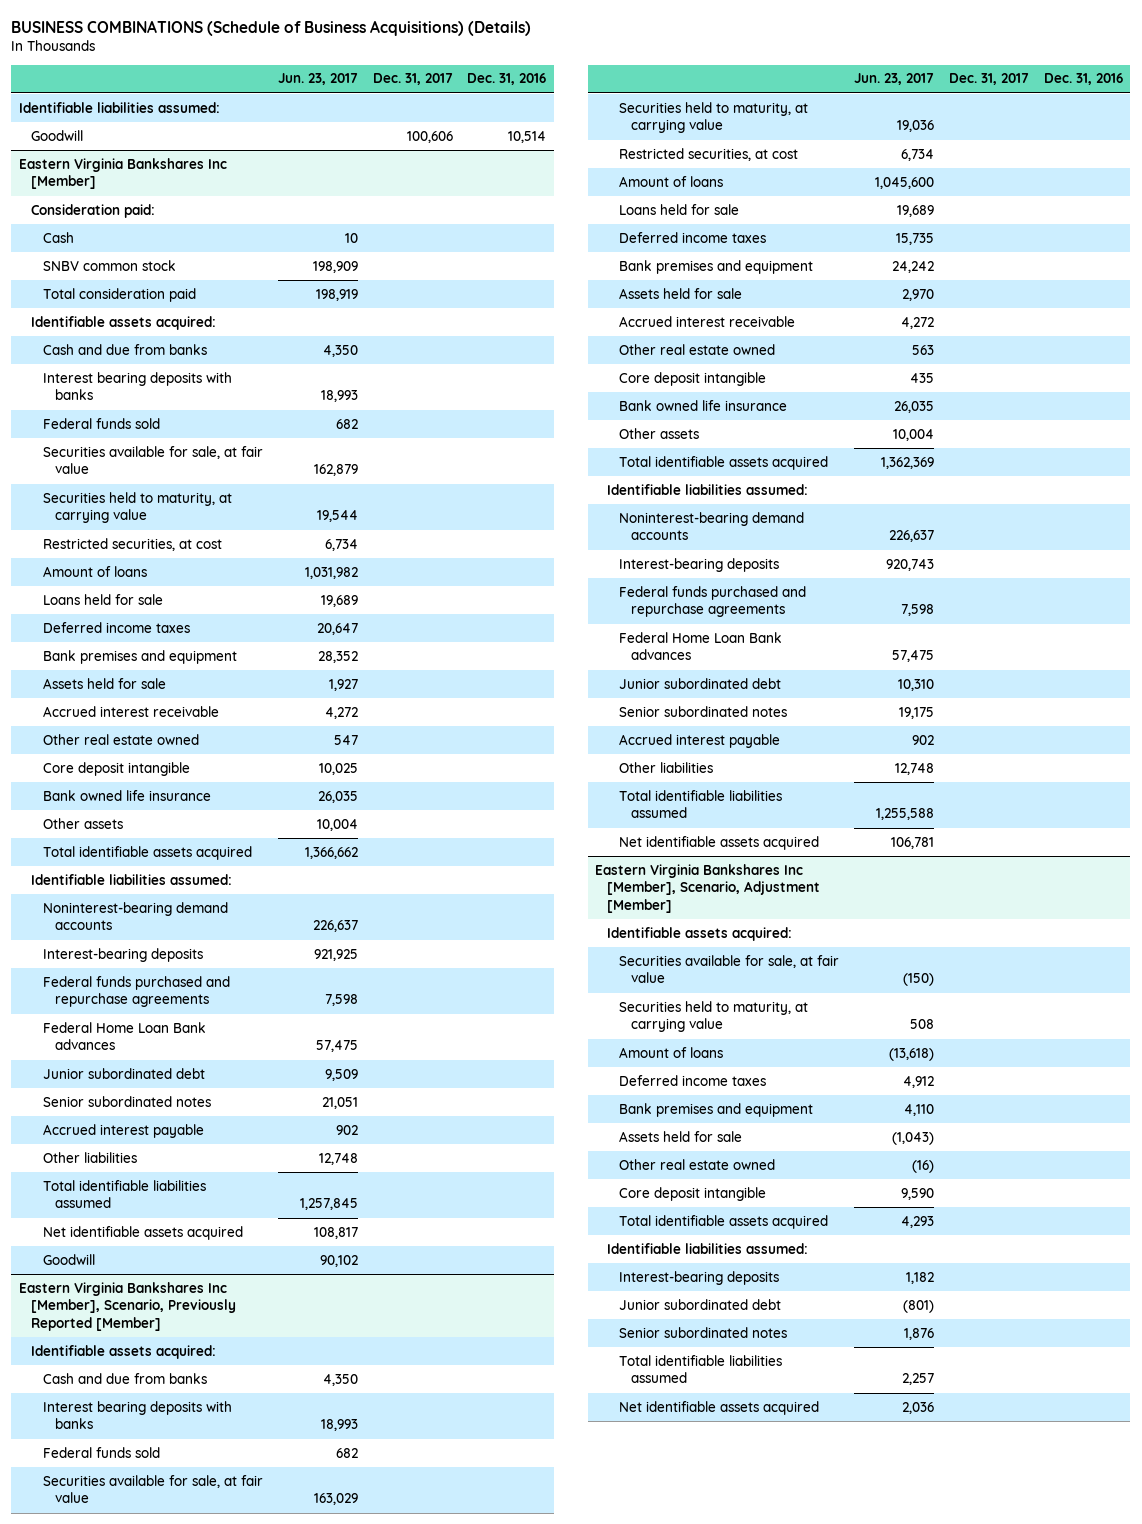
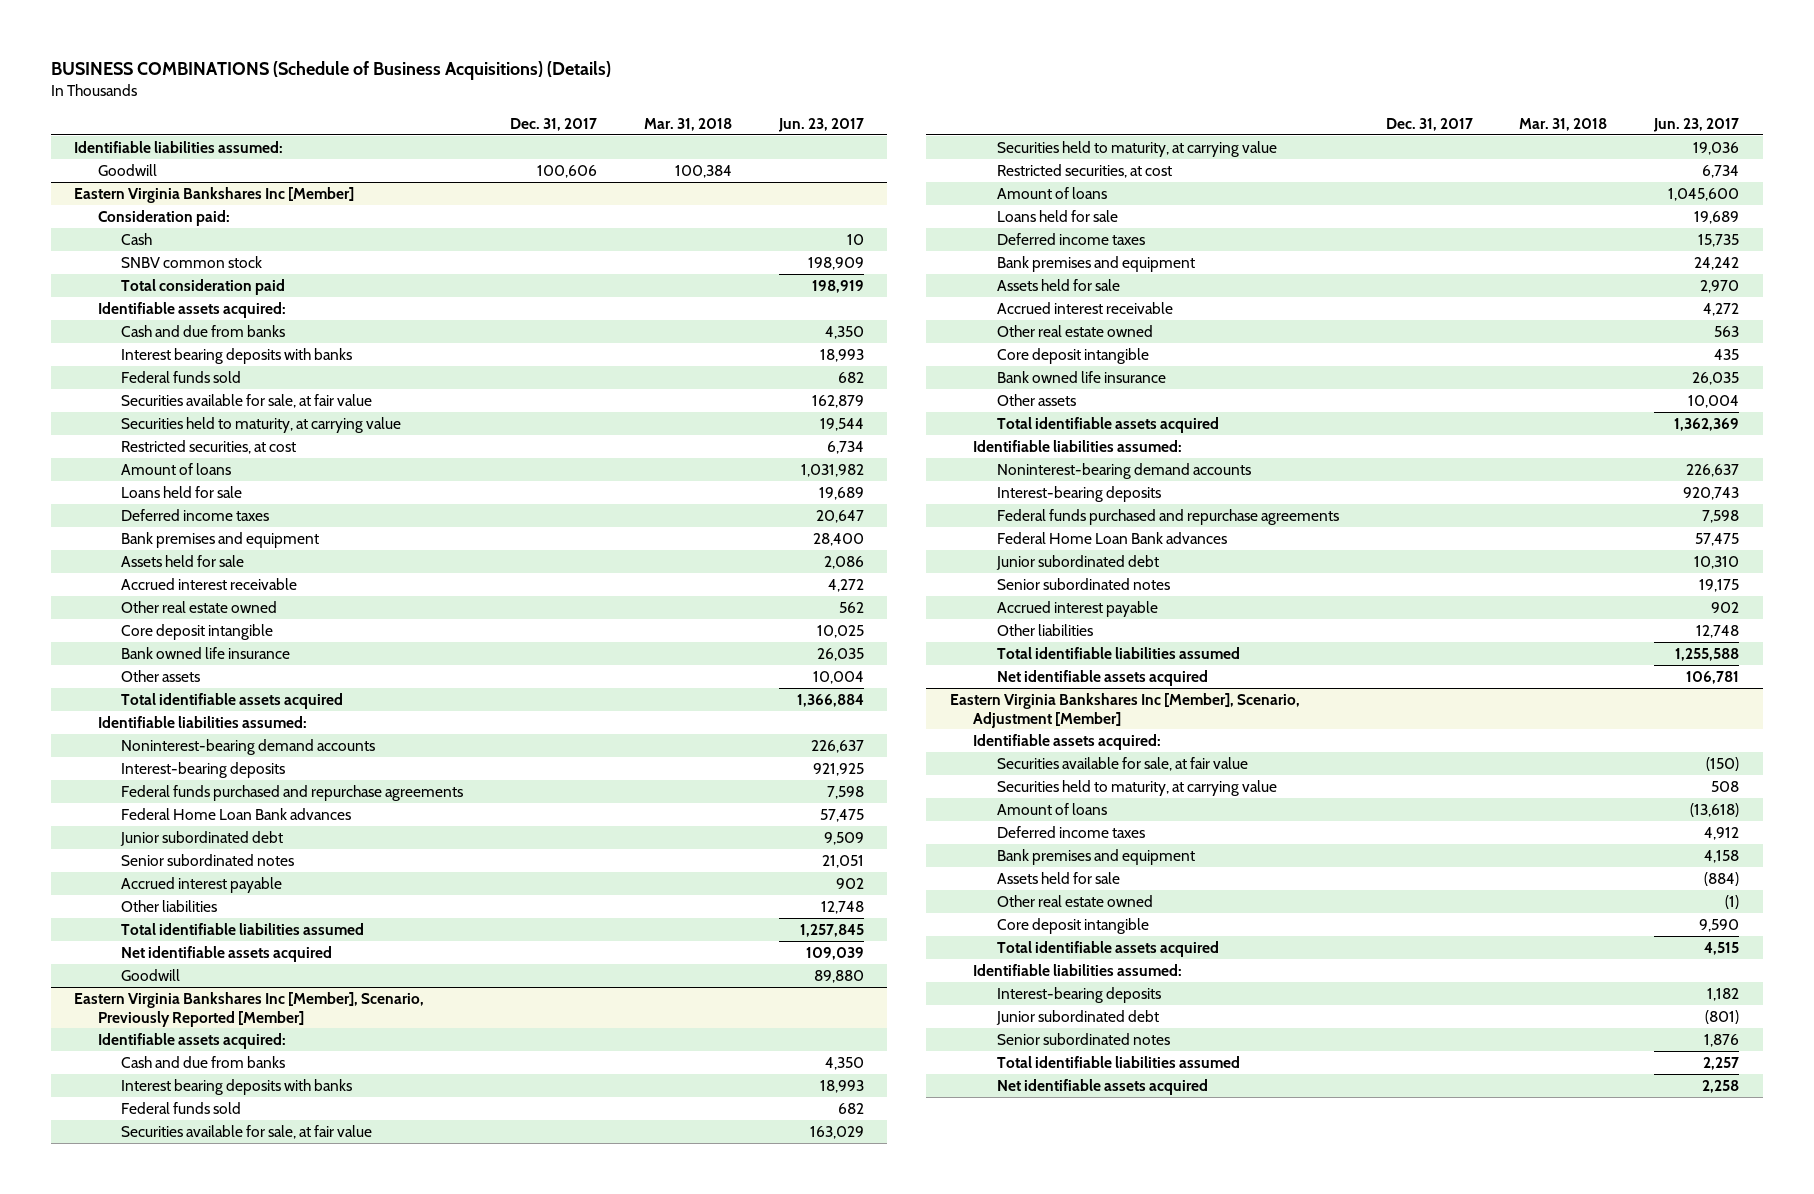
- | Jun. 23, 2017 | Dec. 31, 2017 | Dec. 31, 2016
+ | Dec. 31, 2017 | Mar. 31, 2018 | Jun. 23, 2017
@ Eastern Virginia Bankshares Inc [Member]
- Bank premises and equipment | 28,352 | |
- Assets held for sale | 1,927 | |
+ Bank premises and equipment | | | 28,400
+ Assets held for sale | | | 2,086
- Other real estate owned | 547 | |
+ Other real estate owned | | | 562
- Total identifiable assets acquired | 1,366,662 | |
+ Total identifiable assets acquired | | | 1,366,884
- Net identifiable assets acquired | 108,817 | |
- Goodwill | 90,102 | |
+ Net identifiable assets acquired | | | 109,039
+ Goodwill | | | 89,880
@ Eastern Virginia Bankshares Inc [Member], Scenario, Adjustment [Member]
- Bank premises and equipment | 4,110 | |
- Assets held for sale | (1,043) | |
- Other real estate owned | (16) | |
+ Bank premises and equipment | | | 4,158
+ Assets held for sale | | | (884)
+ Other real estate owned | | | (1)
- Total identifiable assets acquired | 4,293 | |
+ Total identifiable assets acquired | | | 4,515
- Net identifiable assets acquired | 2,036 | |
+ Net identifiable assets acquired | | | 2,258

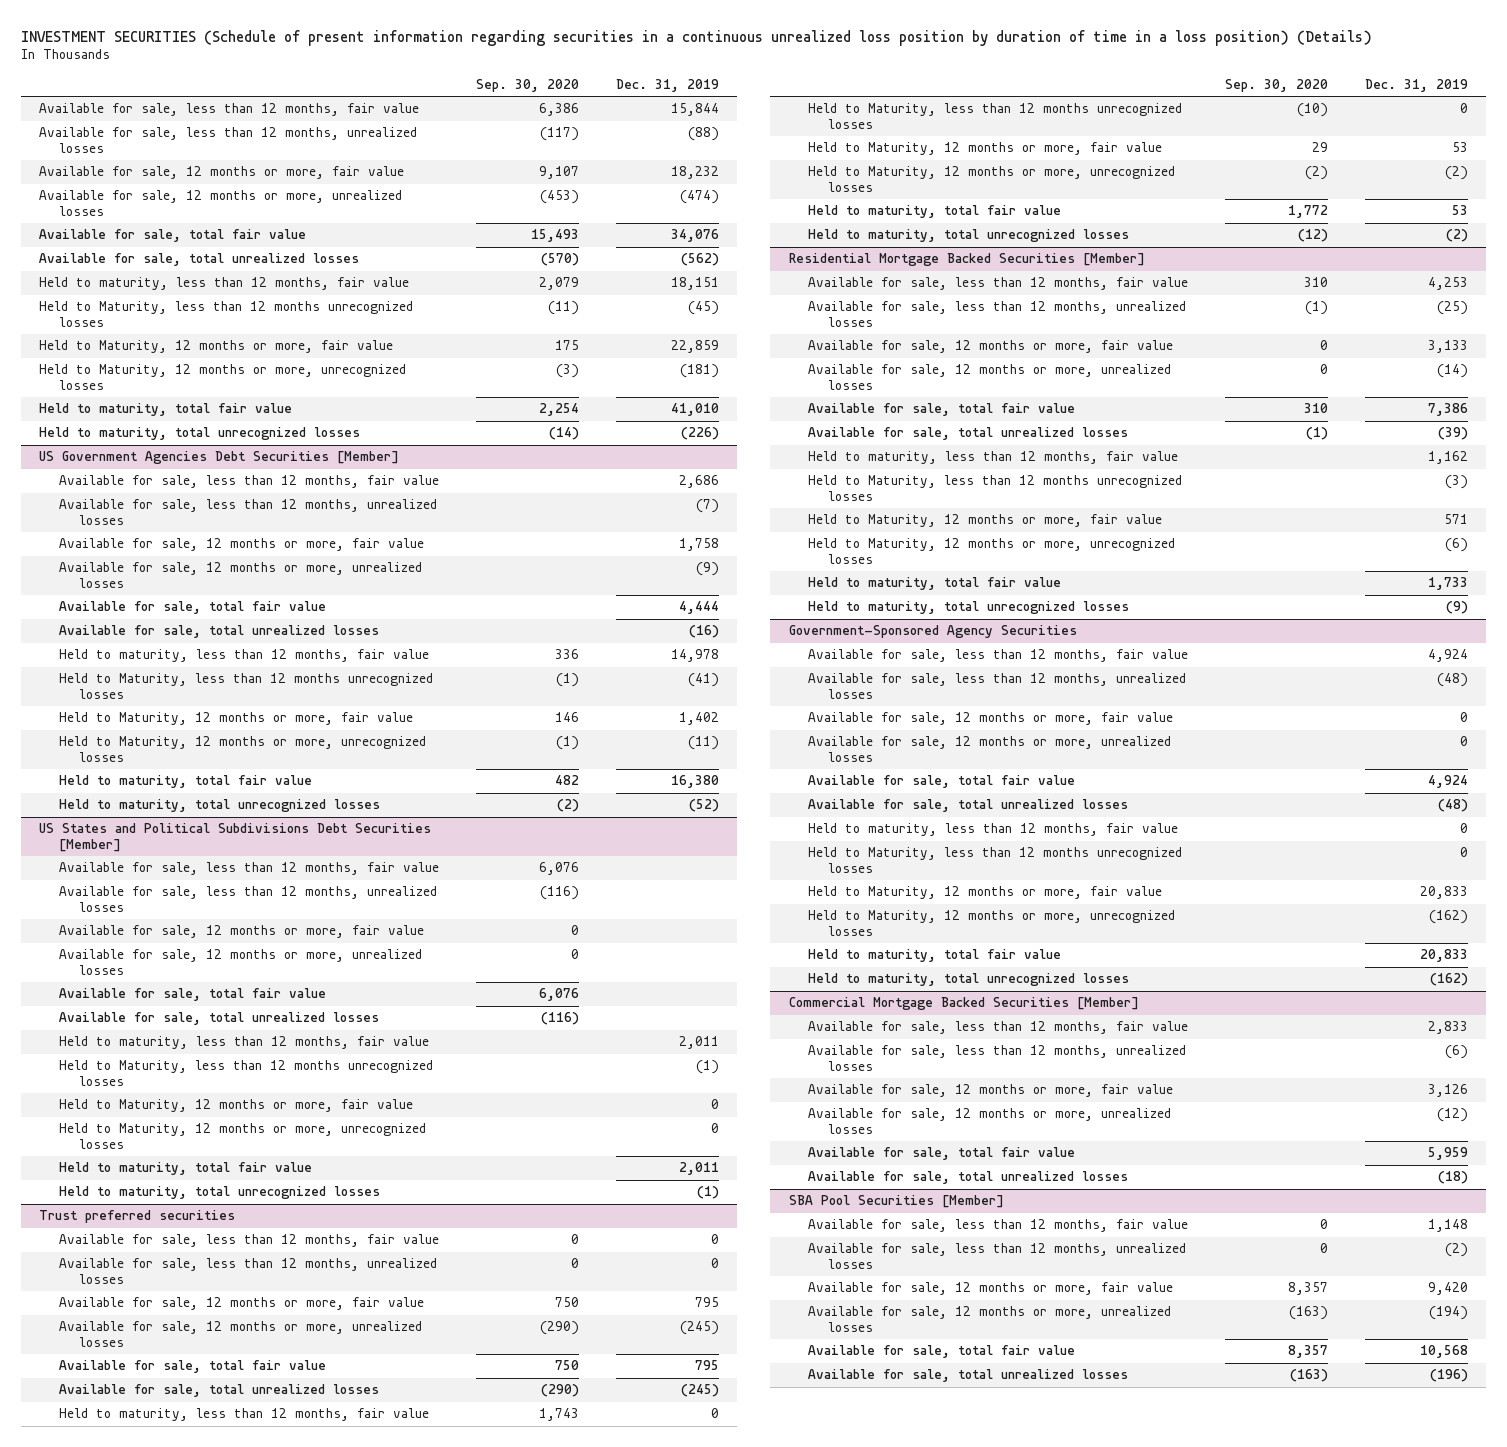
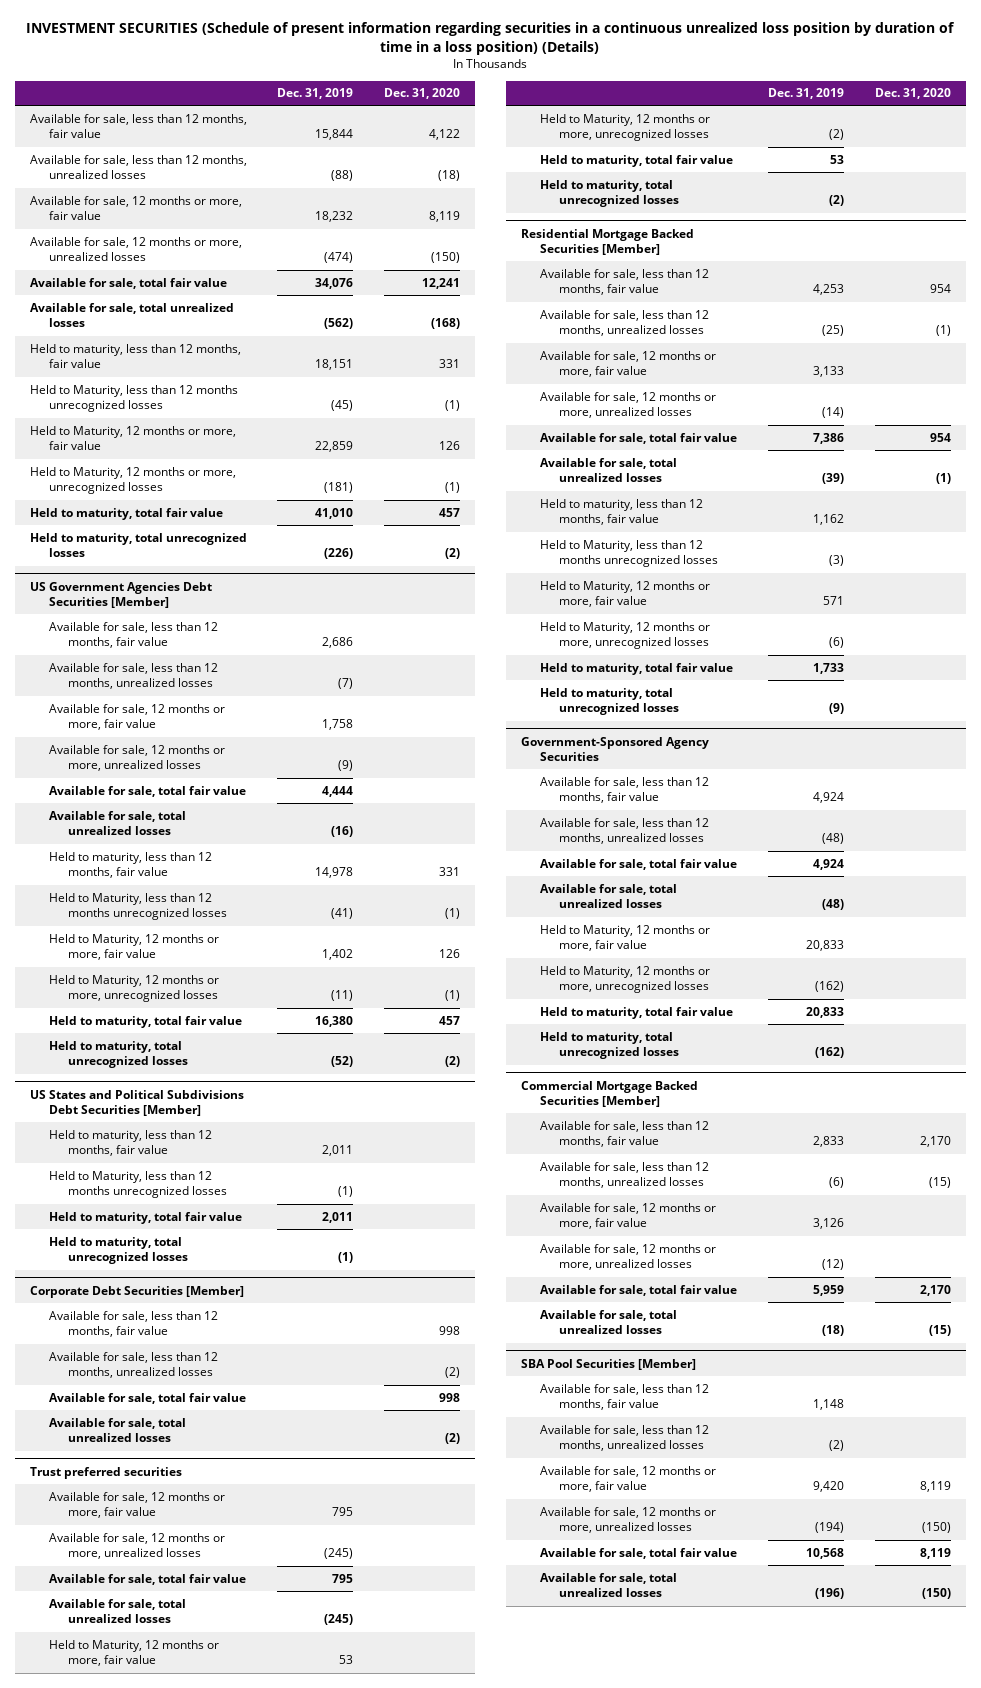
- | Sep. 30, 2020 | Dec. 31, 2019
+ | Dec. 31, 2019 | Dec. 31, 2020
@ US States and Political Subdivisions Debt Securities [Member]
- Available for sale, less than 12 months, fair value | 6,076 |
- Available for sale, less than 12 months, unrealized losses | (116) |
- Available for sale, 12 months or more, fair value | 0 |
- Available for sale, 12 months or more, unrealized losses | 0 |
- Available for sale, total fair value | 6,076 |
- Available for sale, total unrealized losses | (116) |
- Held to Maturity, 12 months or more, fair value | | 0
- Held to Maturity, 12 months or more, unrecognized losses | | 0
+ Corporate Debt Securities [Member]
+ Available for sale, less than 12 months, fair value | | 998
+ Available for sale, less than 12 months, unrealized losses | | (2)
+ Available for sale, total fair value | | 998
+ Available for sale, total unrealized losses | | (2)
@ Trust preferred securities
- Available for sale, less than 12 months, fair value | 0 | 0
- Available for sale, less than 12 months, unrealized losses | 0 | 0
- Held to maturity, less than 12 months, fair value | 1,743 | 0
- Held to Maturity, less than 12 months unrecognized losses | (10) | 0
@ Government-Sponsored Agency Securities
- Available for sale, 12 months or more, fair value | | 0
- Available for sale, 12 months or more, unrealized losses | | 0
- Held to maturity, less than 12 months, fair value | | 0
- Held to Maturity, less than 12 months unrecognized losses | | 0

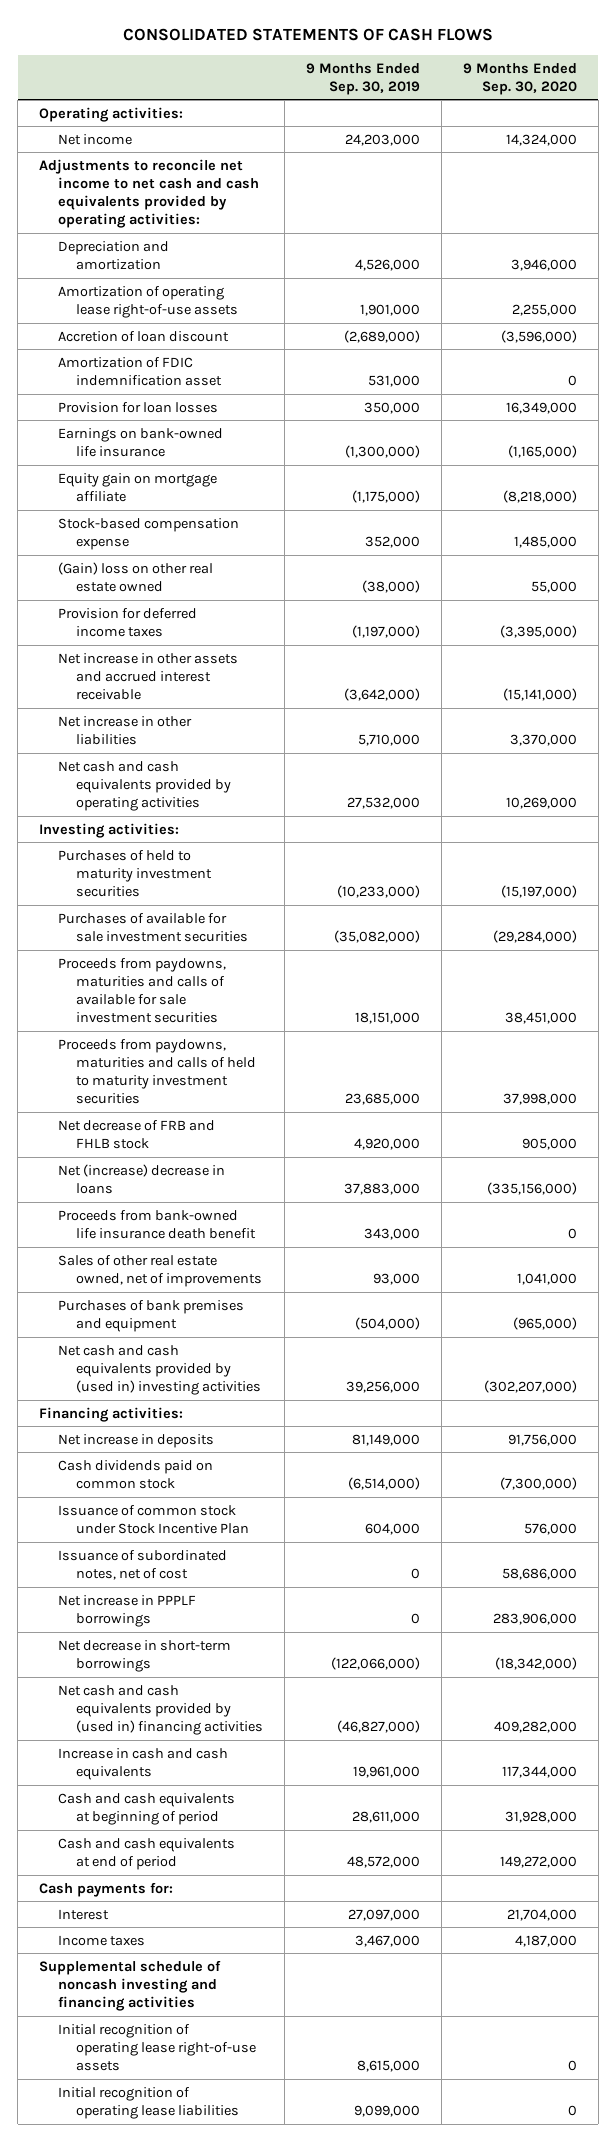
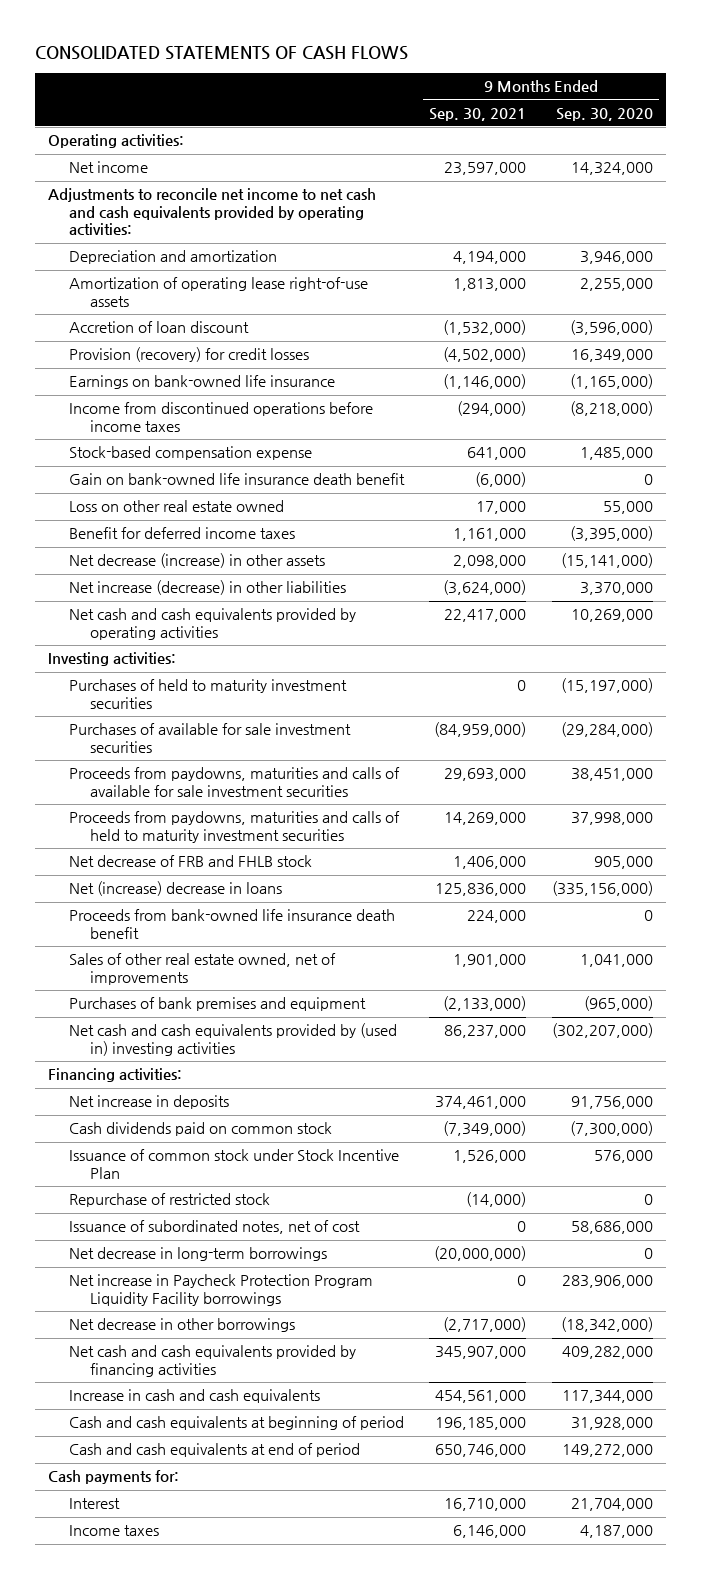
- | 9 Months Ended Sep. 30, 2019 | 9 Months Ended Sep. 30, 2020
+ | 9 Months Ended Sep. 30, 2021 | 9 Months Ended Sep. 30, 2020
- Amortization of FDIC indemnification asset | 531,000 | 0
- Provision for loan losses | 350,000 | 16,349,000
+ Provision (recovery) for credit losses | (4,502,000) | 16,349,000
- Equity gain on mortgage affiliate | (1,175,000) | (8,218,000)
+ Income from discontinued operations before income taxes | (294,000) | (8,218,000)
- (Gain) loss on other real estate owned | (38,000) | 55,000
- Provision for deferred income taxes | (1,197,000) | (3,395,000)
- Net increase in other assets and accrued interest receivable | (3,642,000) | (15,141,000)
- Net increase in other liabilities | 5,710,000 | 3,370,000
+ Gain on bank-owned life insurance death benefit | (6,000) | 0
+ Loss on other real estate owned | 17,000 | 55,000
+ Benefit for deferred income taxes | 1,161,000 | (3,395,000)
+ Net decrease (increase) in other assets | 2,098,000 | (15,141,000)
+ Net increase (decrease) in other liabilities | (3,624,000) | 3,370,000
+ Repurchase of restricted stock | (14,000) | 0
- Net increase in PPPLF borrowings | 0 | 283,906,000
- Net decrease in short-term borrowings | (122,066,000) | (18,342,000)
- Net cash and cash equivalents provided by (used in) financing activities | (46,827,000) | 409,282,000
+ Net decrease in long-term borrowings | (20,000,000) | 0
+ Net increase in Paycheck Protection Program Liquidity Facility borrowings | 0 | 283,906,000
+ Net decrease in other borrowings | (2,717,000) | (18,342,000)
+ Net cash and cash equivalents provided by financing activities | 345,907,000 | 409,282,000
- Supplemental schedule of noncash investing and financing activities
- Initial recognition of operating lease right-of-use assets | 8,615,000 | 0
- Initial recognition of operating lease liabilities | 9,099,000 | 0

